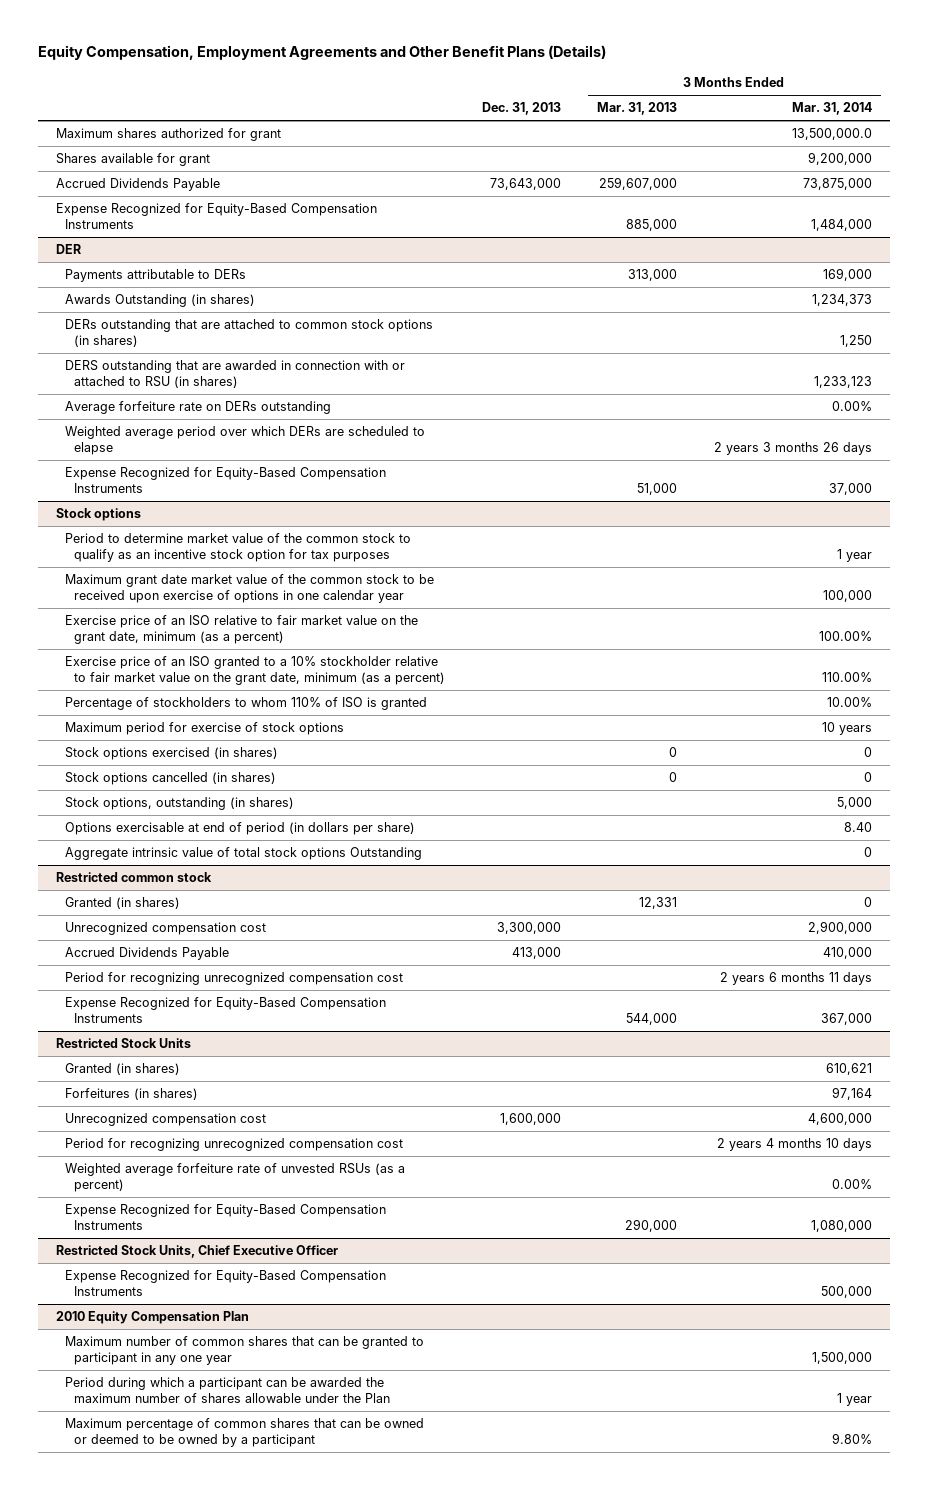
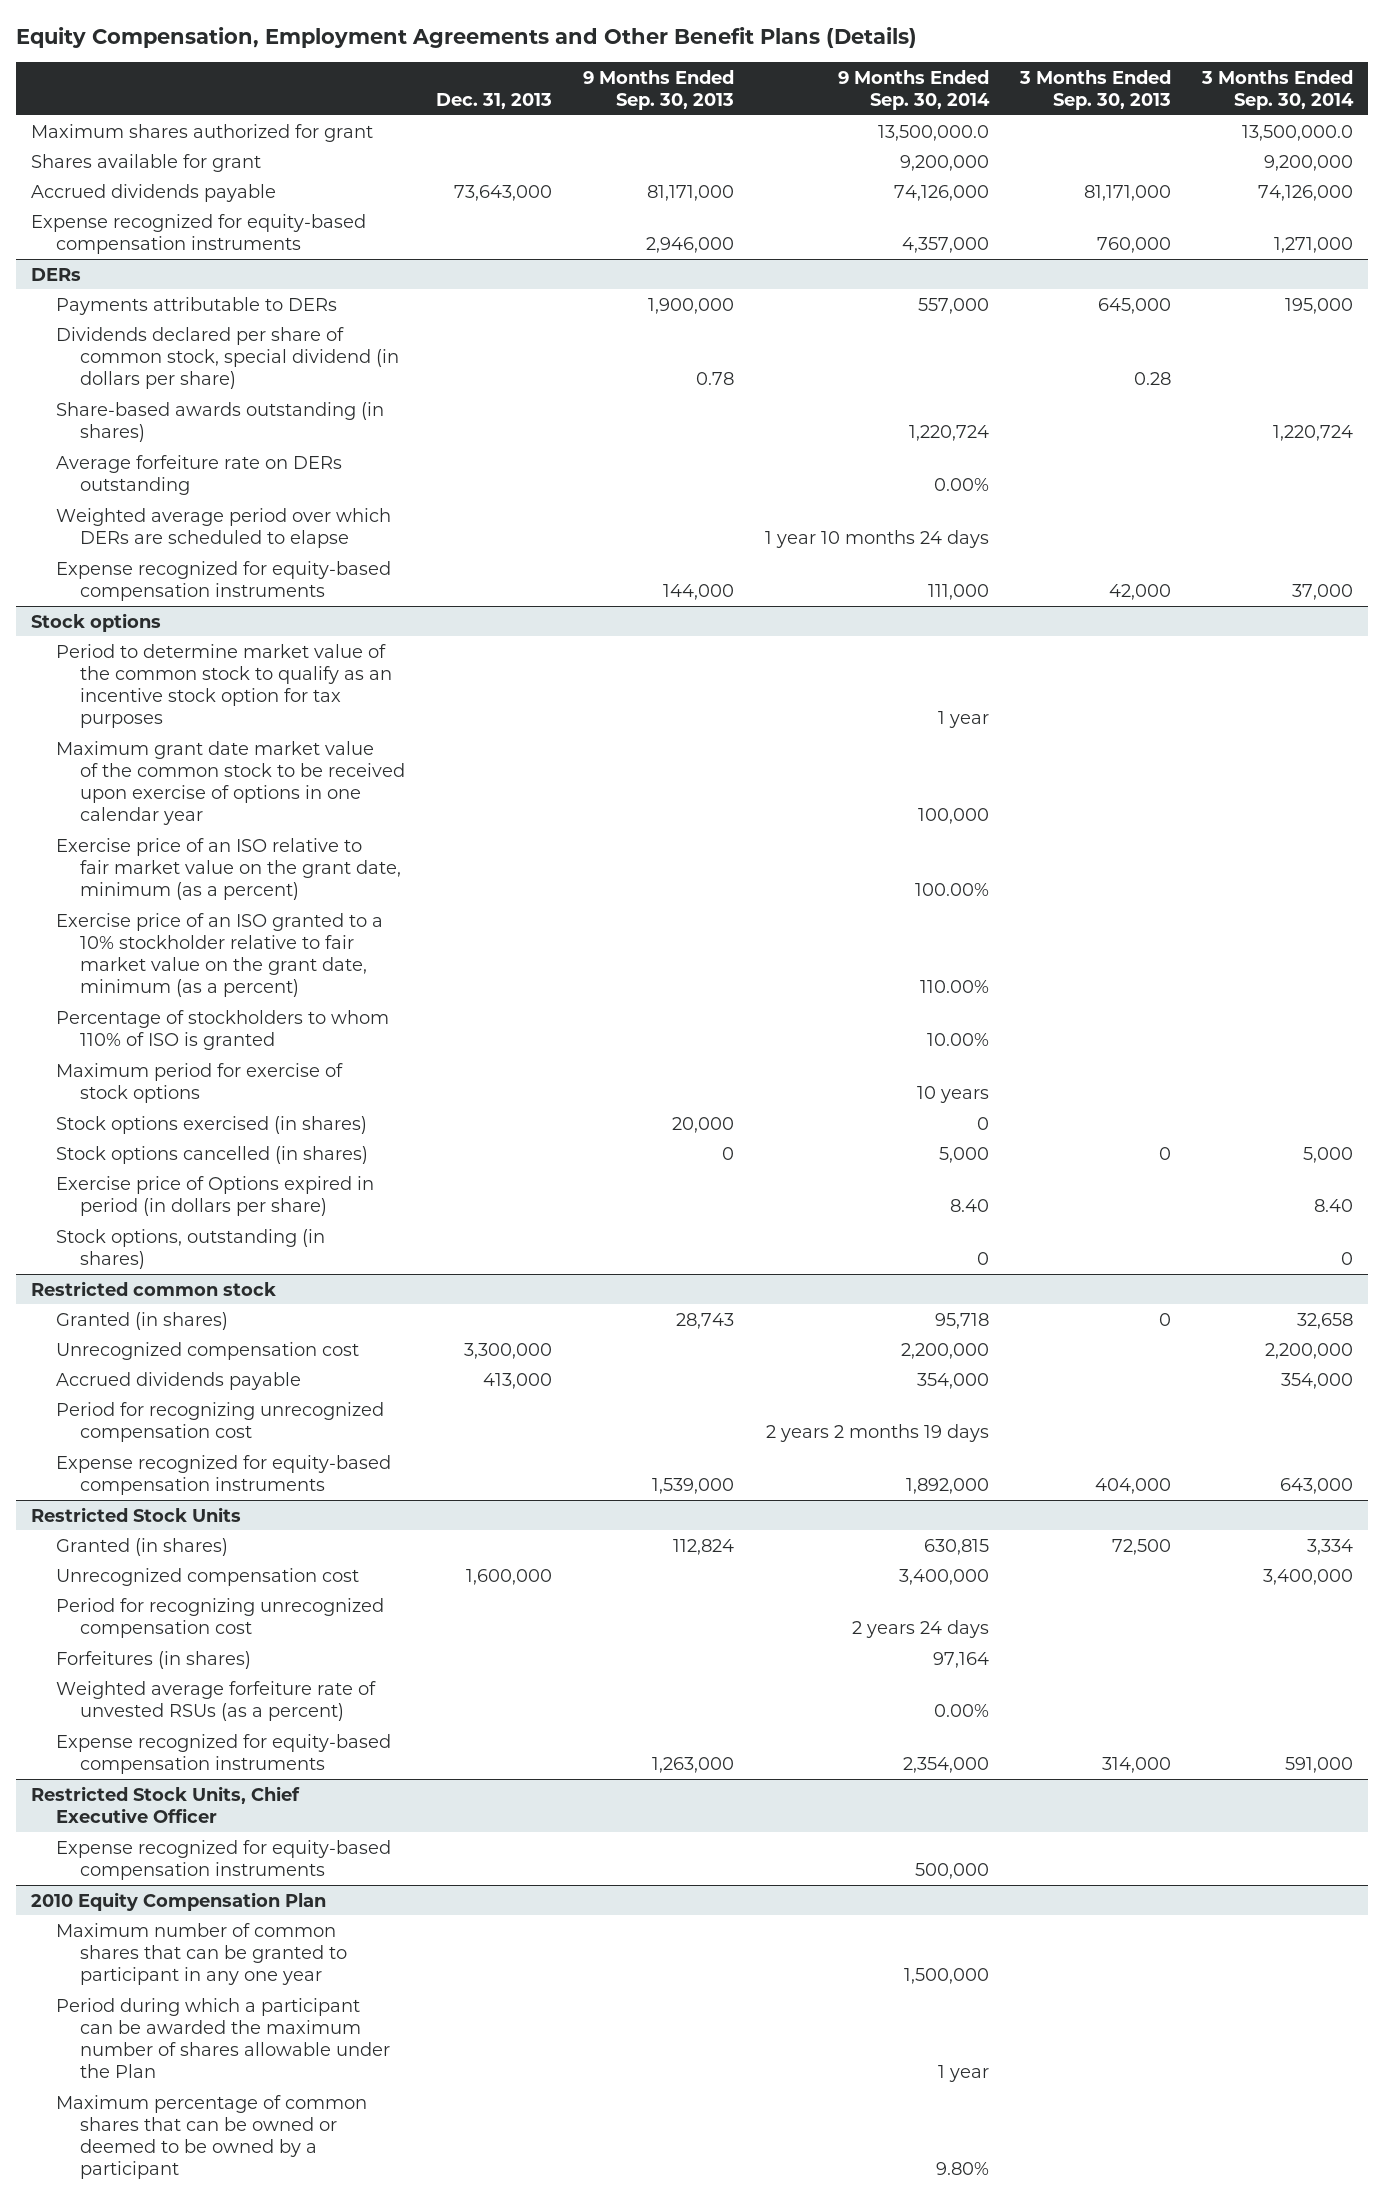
- | Dec. 31, 2013 | 3 Months Ended Mar. 31, 2013 | 3 Months Ended Mar. 31, 2014
+ | Dec. 31, 2013 | 9 Months Ended Sep. 30, 2013 | 9 Months Ended Sep. 30, 2014 | 3 Months Ended Sep. 30, 2013 | 3 Months Ended Sep. 30, 2014
- Accrued Dividends Payable | 73,643,000 | 259,607,000 | 73,875,000
- Expense Recognized for Equity-Based Compensation Instruments | | 885,000 | 1,484,000
- DER
+ Accrued dividends payable | 73,643,000 | 81,171,000 | 74,126,000 | 81,171,000 | 74,126,000
+ Expense recognized for equity-based compensation instruments | | 2,946,000 | 4,357,000 | 760,000 | 1,271,000
+ DERs
- Awards Outstanding (in shares) | | | 1,234,373
- DERs outstanding that are attached to common stock options (in shares) | | | 1,250
- DERS outstanding that are awarded in connection with or attached to RSU (in shares) | | | 1,233,123
+ Dividends declared per share of common stock, special dividend (in dollars per share) | | 0.78 | | 0.28 |
+ Share-based awards outstanding (in shares) | | | 1,220,724 | | 1,220,724
- Expense Recognized for Equity-Based Compensation Instruments | | 51,000 | 37,000
+ Expense recognized for equity-based compensation instruments | | 144,000 | 111,000 | 42,000 | 37,000
@ Stock options
+ Exercise price of Options expired in period (in dollars per share) | | | 8.40 | | 8.40
- Options exercisable at end of period (in dollars per share) | | | 8.40
- Aggregate intrinsic value of total stock options Outstanding | | | 0
@ Restricted common stock
- Accrued Dividends Payable | 413,000 | | 410,000
+ Accrued dividends payable | 413,000 | | 354,000 | | 354,000
- Expense Recognized for Equity-Based Compensation Instruments | | 544,000 | 367,000
+ Expense recognized for equity-based compensation instruments | | 1,539,000 | 1,892,000 | 404,000 | 643,000
@ Restricted Stock Units
moved down: Forfeitures (in shares) | | | 97,164 | |
- Expense Recognized for Equity-Based Compensation Instruments | | 290,000 | 1,080,000
+ Expense recognized for equity-based compensation instruments | | 1,263,000 | 2,354,000 | 314,000 | 591,000
@ Restricted Stock Units, Chief Executive Officer
- Expense Recognized for Equity-Based Compensation Instruments | | | 500,000
+ Expense recognized for equity-based compensation instruments | | | 500,000 | |

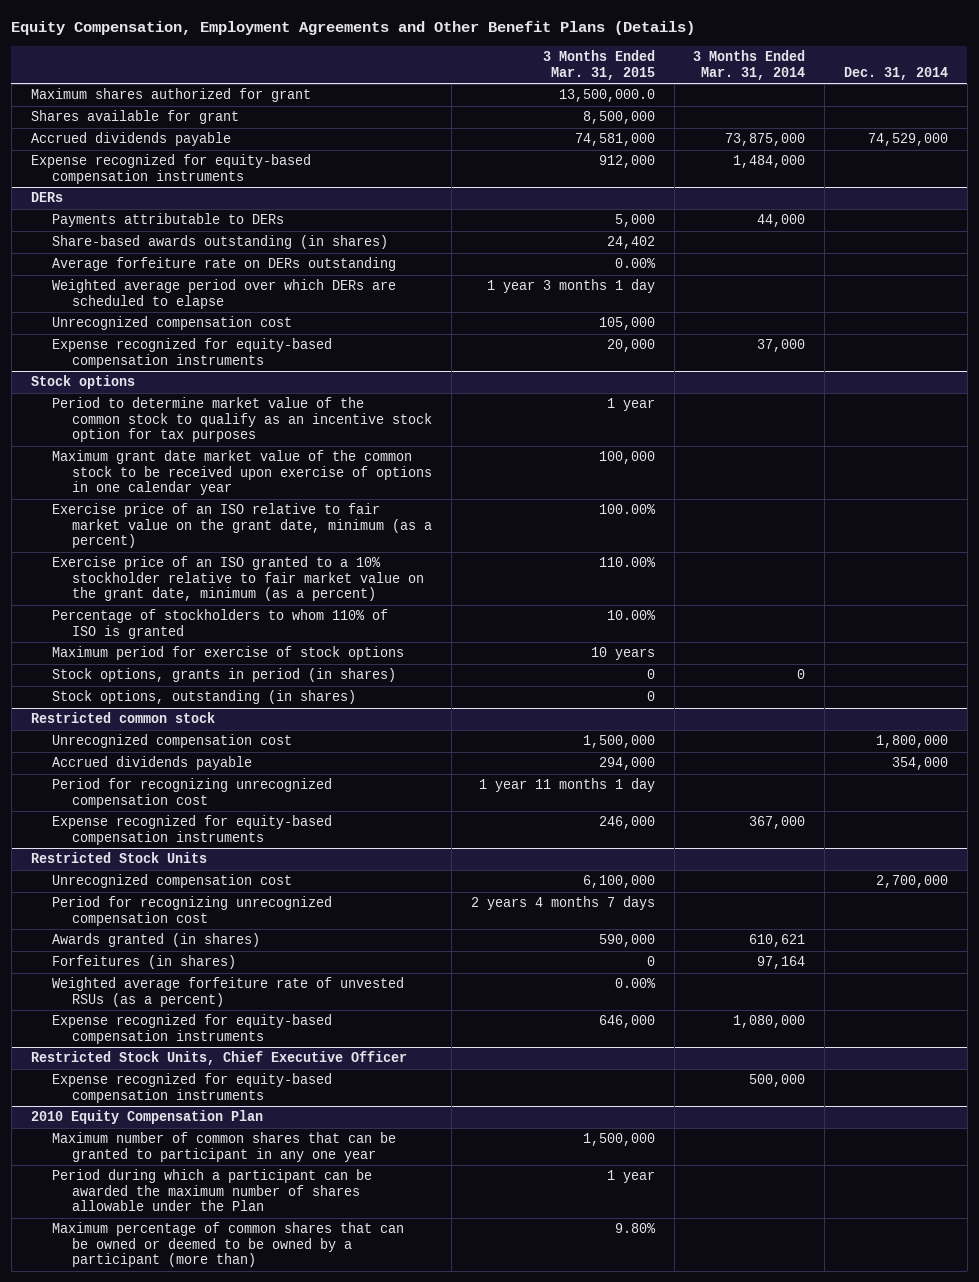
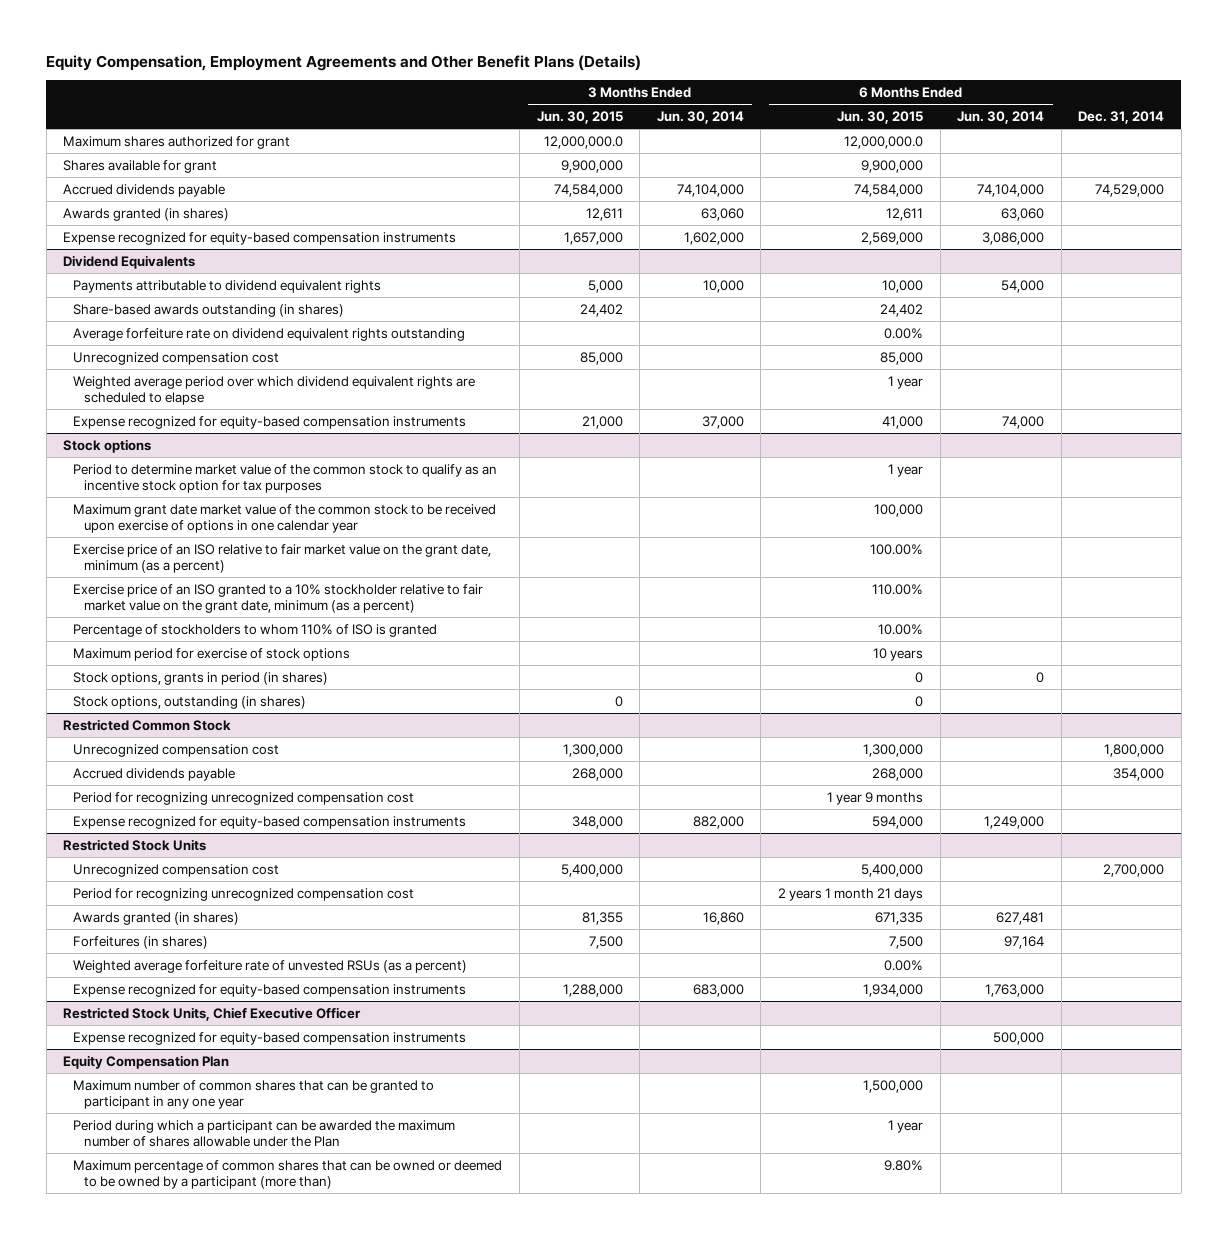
- | 3 Months Ended Mar. 31, 2015 | 3 Months Ended Mar. 31, 2014 | Dec. 31, 2014
+ | 3 Months Ended Jun. 30, 2015 | 3 Months Ended Jun. 30, 2014 | 6 Months Ended Jun. 30, 2015 | 6 Months Ended Jun. 30, 2014 | Dec. 31, 2014
+ Awards granted (in shares) | 12,611 | 63,060 | 12,611 | 63,060 |
- DERs
- Payments attributable to DERs | 5,000 | 44,000 |
+ Dividend Equivalents
+ Payments attributable to dividend equivalent rights | 5,000 | 10,000 | 10,000 | 54,000 |
- Average forfeiture rate on DERs outstanding | 0.00% | |
- Weighted average period over which DERs are scheduled to elapse | 1 year 3 months 1 day | |
+ Average forfeiture rate on dividend equivalent rights outstanding | | | 0.00% | |
+ Weighted average period over which dividend equivalent rights are scheduled to elapse | | | 1 year | |
- Restricted common stock
+ Restricted Common Stock
- 2010 Equity Compensation Plan
+ Equity Compensation Plan

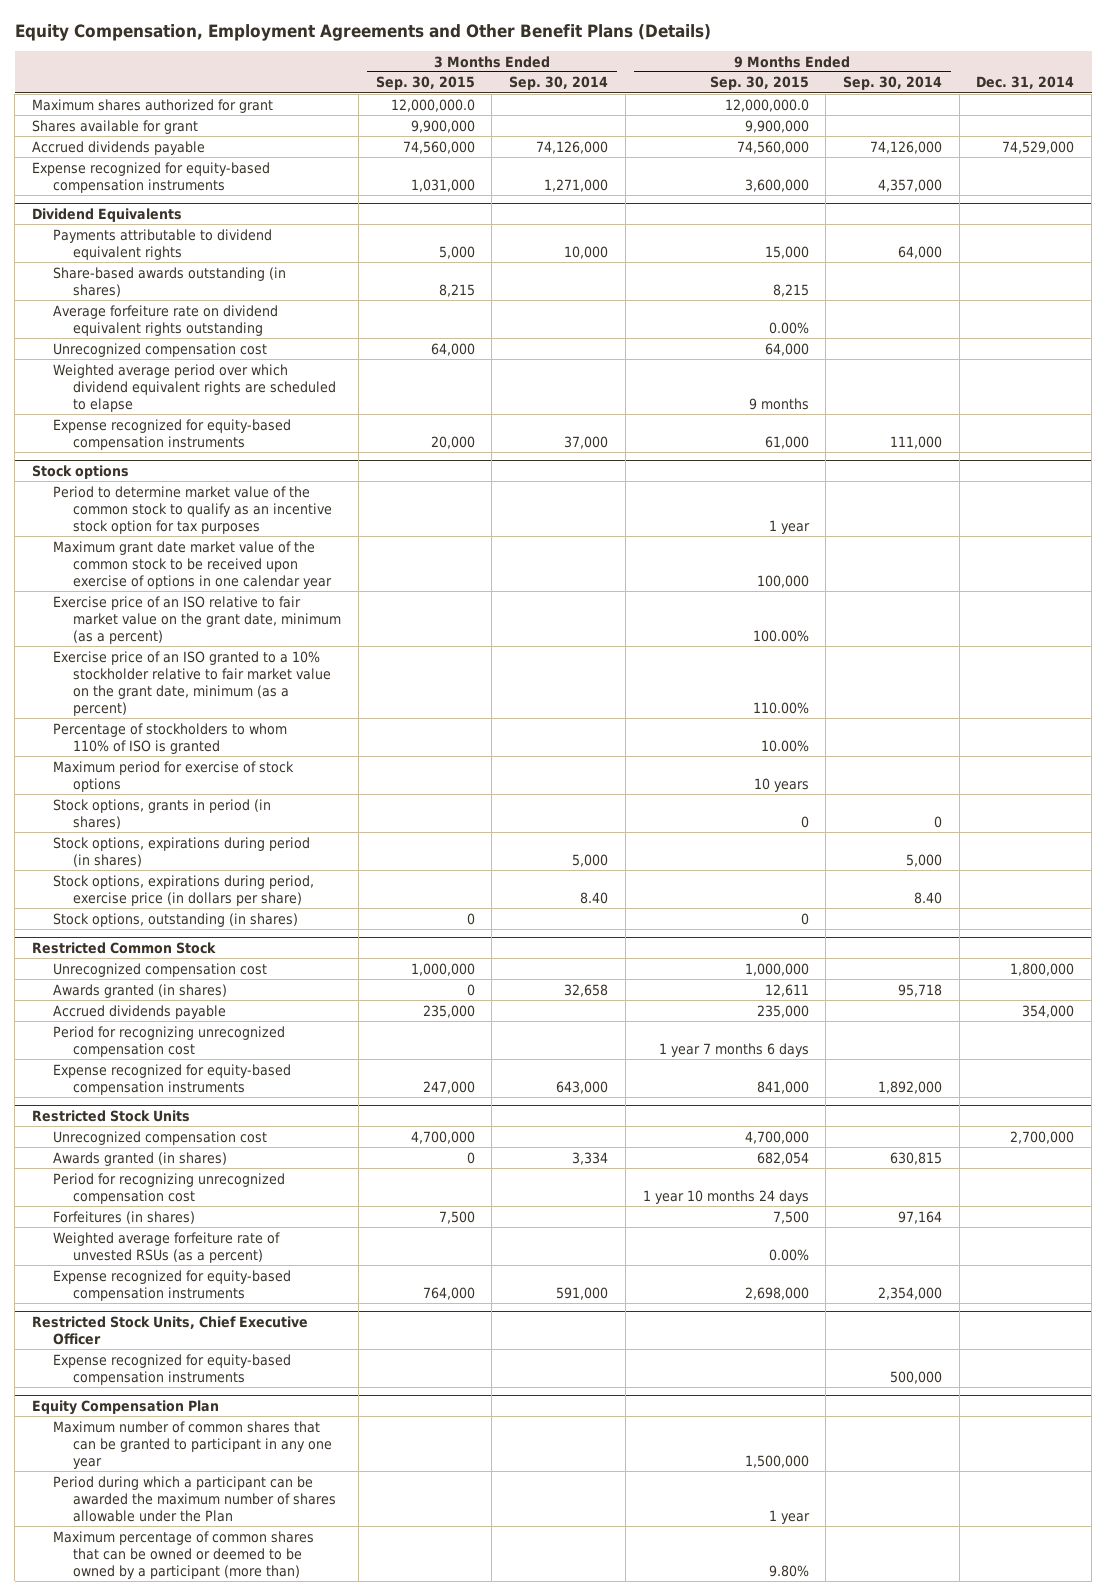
- | 3 Months Ended Jun. 30, 2015 | 3 Months Ended Jun. 30, 2014 | 6 Months Ended Jun. 30, 2015 | 6 Months Ended Jun. 30, 2014 | Dec. 31, 2014
+ | 3 Months Ended Sep. 30, 2015 | 3 Months Ended Sep. 30, 2014 | 9 Months Ended Sep. 30, 2015 | 9 Months Ended Sep. 30, 2014 | Dec. 31, 2014
- Awards granted (in shares) | 12,611 | 63,060 | 12,611 | 63,060 |
@ Stock options
+ Stock options, expirations during period (in shares) | | 5,000 | | 5,000 |
+ Stock options, expirations during period, exercise price (in dollars per share) | | 8.40 | | 8.40 |
@ Restricted Common Stock
+ Awards granted (in shares) | 0 | 32,658 | 12,611 | 95,718 |
@ Restricted Stock Units
moved down: Period for recognizing unrecognized compensation cost | | | 1 year 10 months 24 days | |

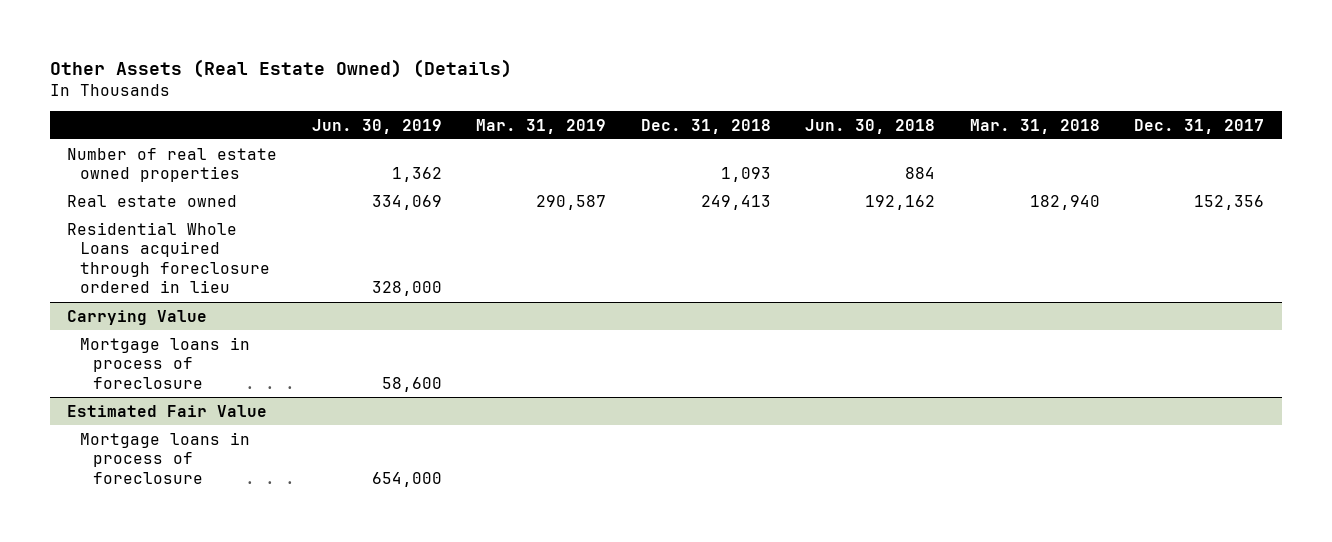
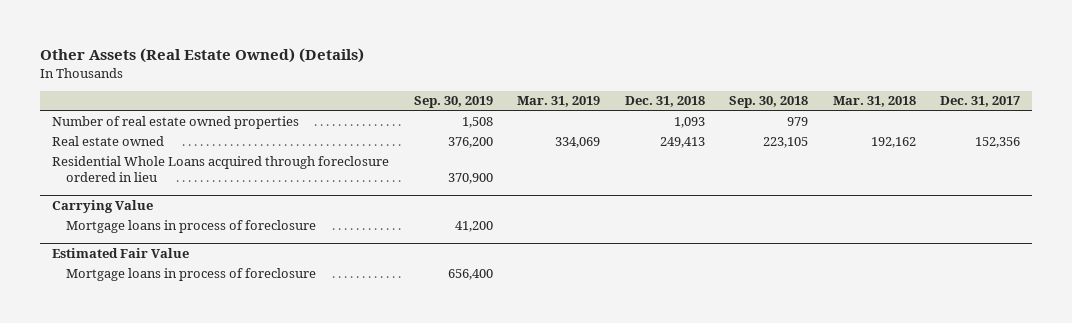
- | Jun. 30, 2019 | Mar. 31, 2019 | Dec. 31, 2018 | Jun. 30, 2018 | Mar. 31, 2018 | Dec. 31, 2017
+ | Sep. 30, 2019 | Mar. 31, 2019 | Dec. 31, 2018 | Sep. 30, 2018 | Mar. 31, 2018 | Dec. 31, 2017
- Real estate owned | 334,069 | 290,587 | 249,413 | 192,162 | 182,940 | 152,356
+ Real estate owned | 376,200 | 334,069 | 249,413 | 223,105 | 192,162 | 152,356

